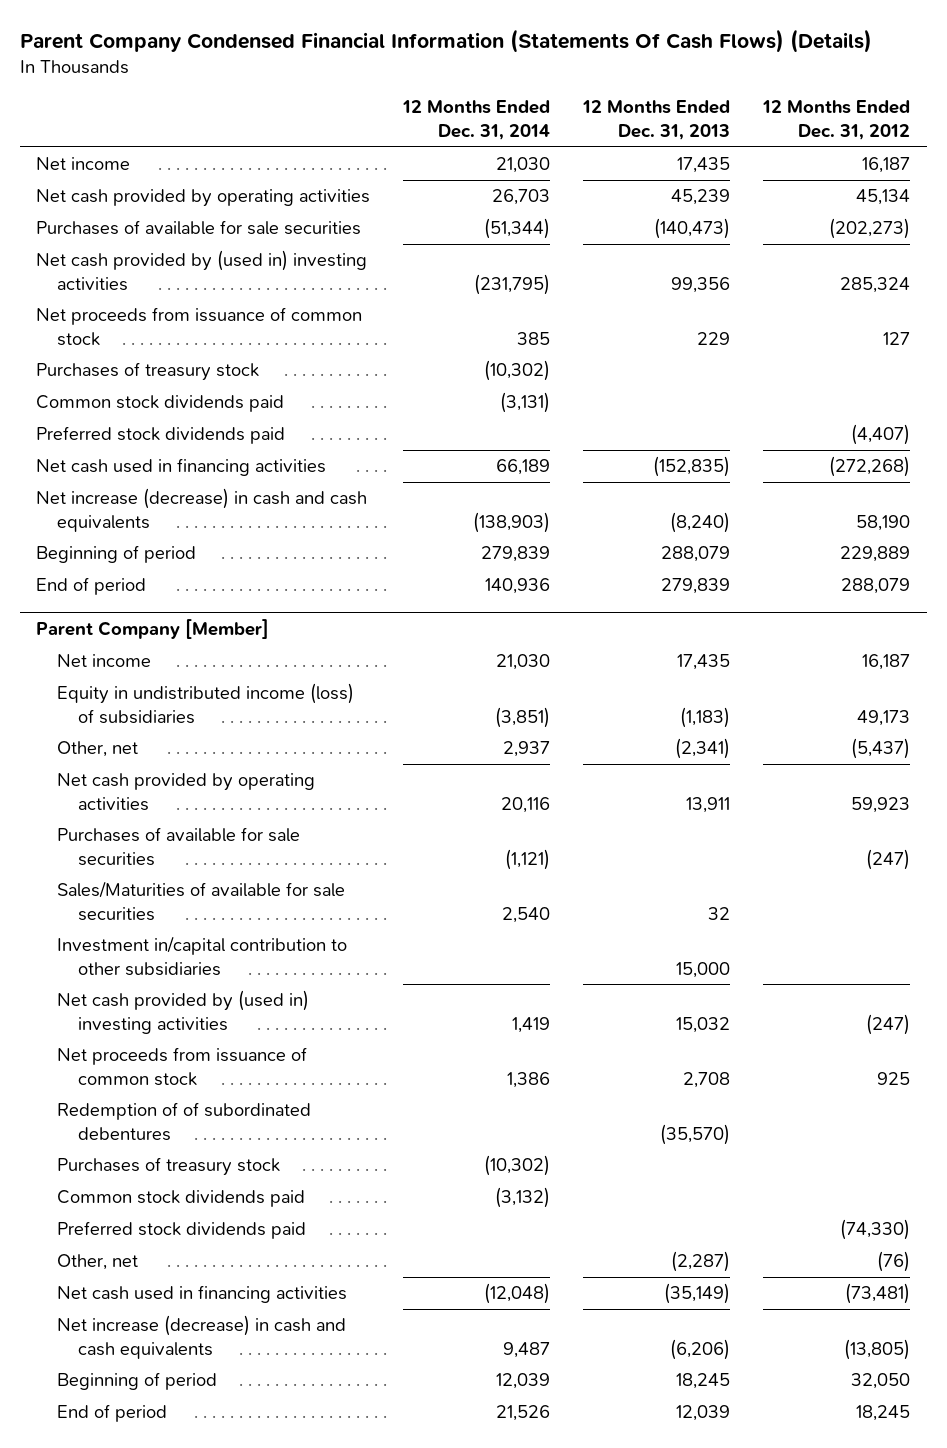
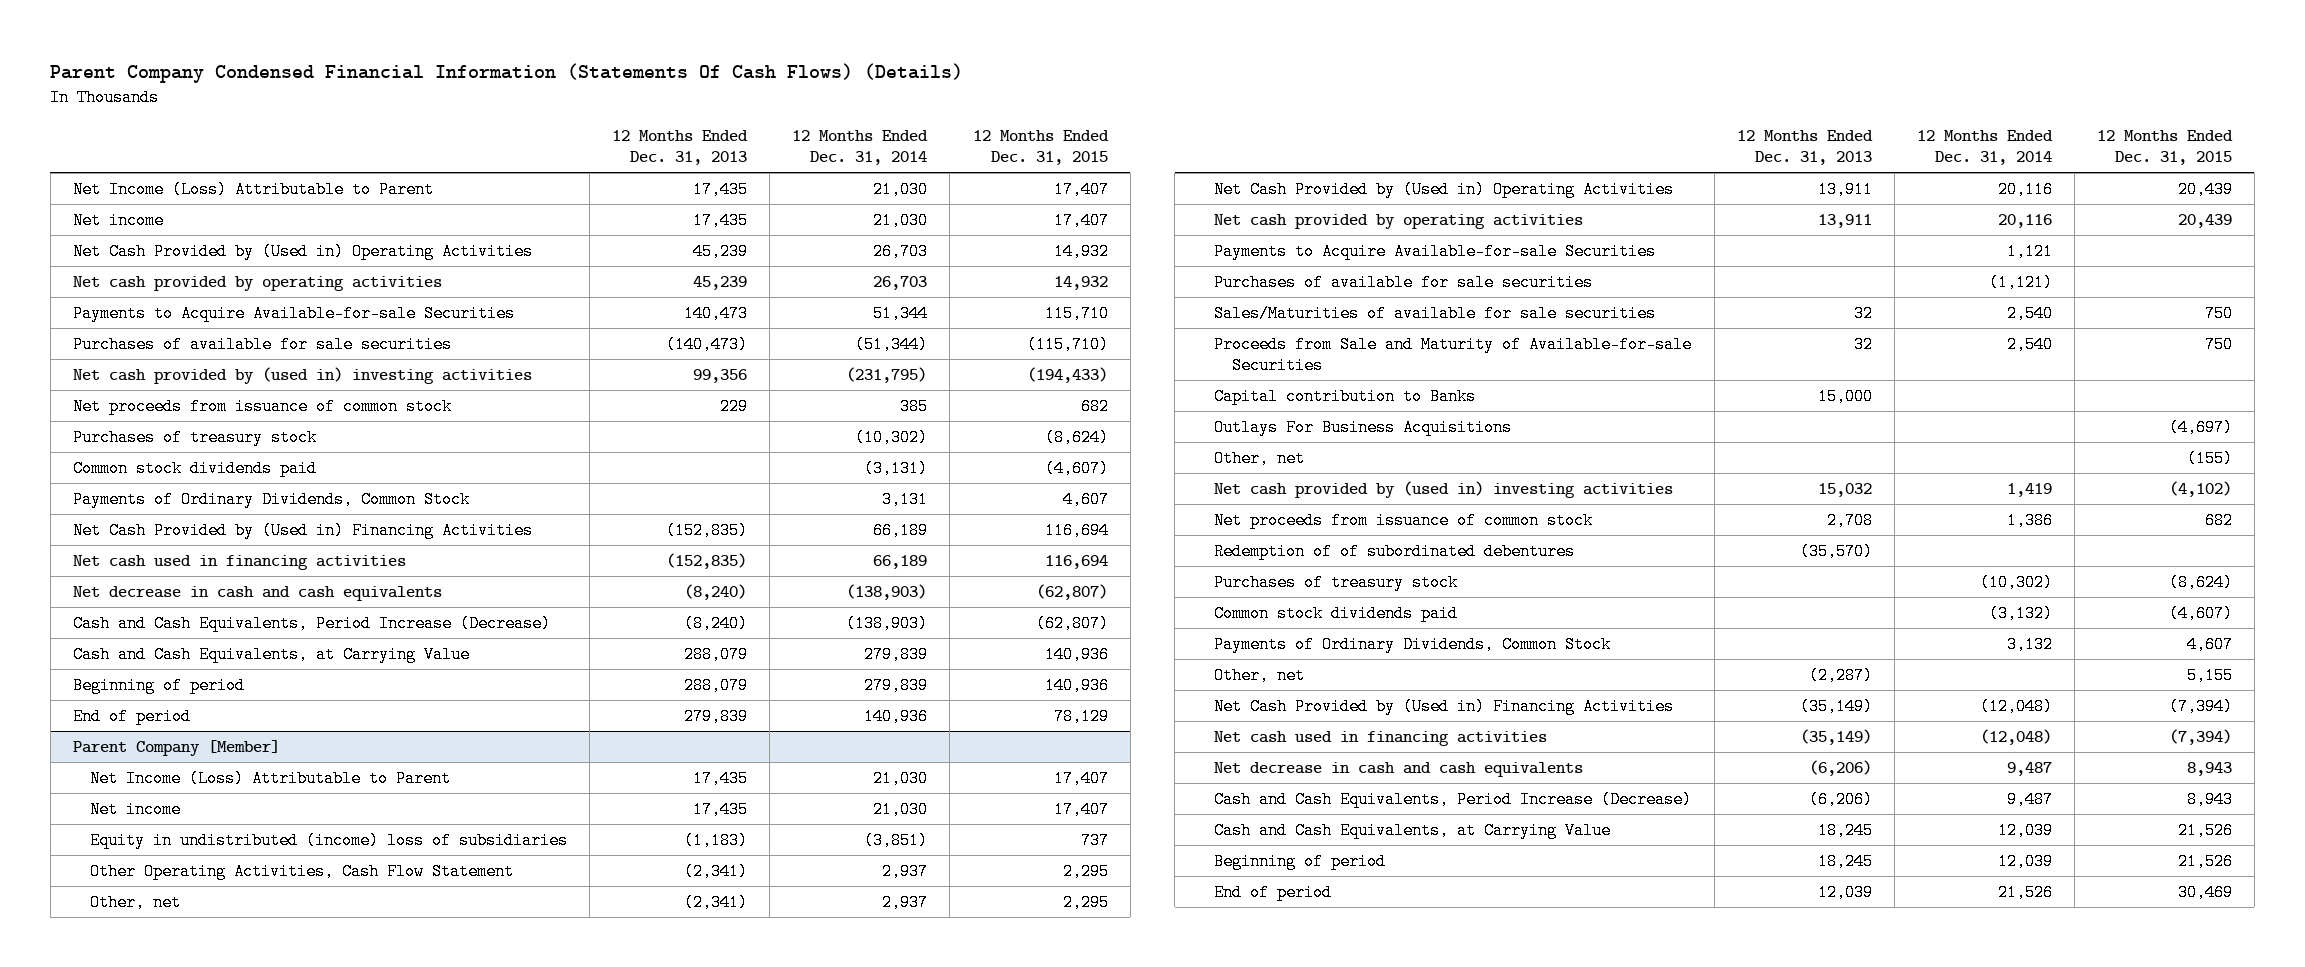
- | 12 Months Ended Dec. 31, 2014 | 12 Months Ended Dec. 31, 2013 | 12 Months Ended Dec. 31, 2012
+ | 12 Months Ended Dec. 31, 2013 | 12 Months Ended Dec. 31, 2014 | 12 Months Ended Dec. 31, 2015
+ Net Income (Loss) Attributable to Parent | 17,435 | 21,030 | 17,407
+ Net Cash Provided by (Used in) Operating Activities | 45,239 | 26,703 | 14,932
+ Payments to Acquire Available-for-sale Securities | 140,473 | 51,344 | 115,710
- Preferred stock dividends paid | | | (4,407)
+ Payments of Ordinary Dividends, Common Stock | | 3,131 | 4,607
+ Net Cash Provided by (Used in) Financing Activities | (152,835) | 66,189 | 116,694
- Net increase (decrease) in cash and cash equivalents | (138,903) | (8,240) | 58,190
+ Net decrease in cash and cash equivalents | (8,240) | (138,903) | (62,807)
+ Cash and Cash Equivalents, Period Increase (Decrease) | (8,240) | (138,903) | (62,807)
+ Cash and Cash Equivalents, at Carrying Value | 288,079 | 279,839 | 140,936
@ Parent Company [Member]
+ Net Income (Loss) Attributable to Parent | 17,435 | 21,030 | 17,407
- Equity in undistributed income (loss) of subsidiaries | (3,851) | (1,183) | 49,173
+ Equity in undistributed (income) loss of subsidiaries | (1,183) | (3,851) | 737
+ Other Operating Activities, Cash Flow Statement | (2,341) | 2,937 | 2,295
+ Net Cash Provided by (Used in) Operating Activities | 13,911 | 20,116 | 20,439
+ Payments to Acquire Available-for-sale Securities | | 1,121 |
- Investment in/capital contribution to other subsidiaries | | 15,000 |
+ Proceeds from Sale and Maturity of Available-for-sale Securities | 32 | 2,540 | 750
+ Capital contribution to Banks | 15,000 | |
+ Outlays For Business Acquisitions | | | (4,697)
+ Other, net | | | (155)
- Preferred stock dividends paid | | | (74,330)
+ Payments of Ordinary Dividends, Common Stock | | 3,132 | 4,607
+ Net Cash Provided by (Used in) Financing Activities | (35,149) | (12,048) | (7,394)
- Net increase (decrease) in cash and cash equivalents | 9,487 | (6,206) | (13,805)
+ Net decrease in cash and cash equivalents | (6,206) | 9,487 | 8,943
+ Cash and Cash Equivalents, Period Increase (Decrease) | (6,206) | 9,487 | 8,943
+ Cash and Cash Equivalents, at Carrying Value | 18,245 | 12,039 | 21,526

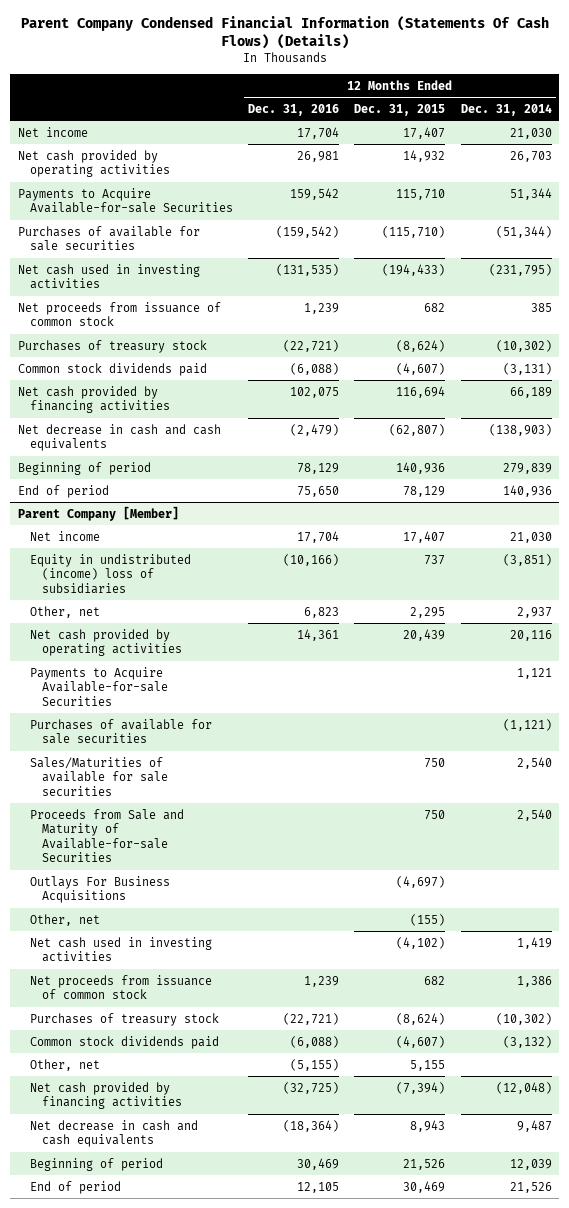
- | 12 Months Ended Dec. 31, 2013 | 12 Months Ended Dec. 31, 2014 | 12 Months Ended Dec. 31, 2015
+ | 12 Months Ended Dec. 31, 2016 | 12 Months Ended Dec. 31, 2015 | 12 Months Ended Dec. 31, 2014
- Net Income (Loss) Attributable to Parent | 17,435 | 21,030 | 17,407
- Net Cash Provided by (Used in) Operating Activities | 45,239 | 26,703 | 14,932
- Net cash provided by (used in) investing activities | 99,356 | (231,795) | (194,433)
+ Net cash used in investing activities | (131,535) | (194,433) | (231,795)
- Payments of Ordinary Dividends, Common Stock | | 3,131 | 4,607
- Net Cash Provided by (Used in) Financing Activities | (152,835) | 66,189 | 116,694
- Net cash used in financing activities | (152,835) | 66,189 | 116,694
+ Net cash provided by financing activities | 102,075 | 116,694 | 66,189
- Cash and Cash Equivalents, Period Increase (Decrease) | (8,240) | (138,903) | (62,807)
- Cash and Cash Equivalents, at Carrying Value | 288,079 | 279,839 | 140,936
@ Parent Company [Member]
- Net Income (Loss) Attributable to Parent | 17,435 | 21,030 | 17,407
- Other Operating Activities, Cash Flow Statement | (2,341) | 2,937 | 2,295
- Net Cash Provided by (Used in) Operating Activities | 13,911 | 20,116 | 20,439
- Capital contribution to Banks | 15,000 | |
- Net cash provided by (used in) investing activities | 15,032 | 1,419 | (4,102)
+ Net cash used in investing activities | | (4,102) | 1,419
- Redemption of of subordinated debentures | (35,570) | |
- Payments of Ordinary Dividends, Common Stock | | 3,132 | 4,607
- Net Cash Provided by (Used in) Financing Activities | (35,149) | (12,048) | (7,394)
- Net cash used in financing activities | (35,149) | (12,048) | (7,394)
+ Net cash provided by financing activities | (32,725) | (7,394) | (12,048)
- Cash and Cash Equivalents, Period Increase (Decrease) | (6,206) | 9,487 | 8,943
- Cash and Cash Equivalents, at Carrying Value | 18,245 | 12,039 | 21,526

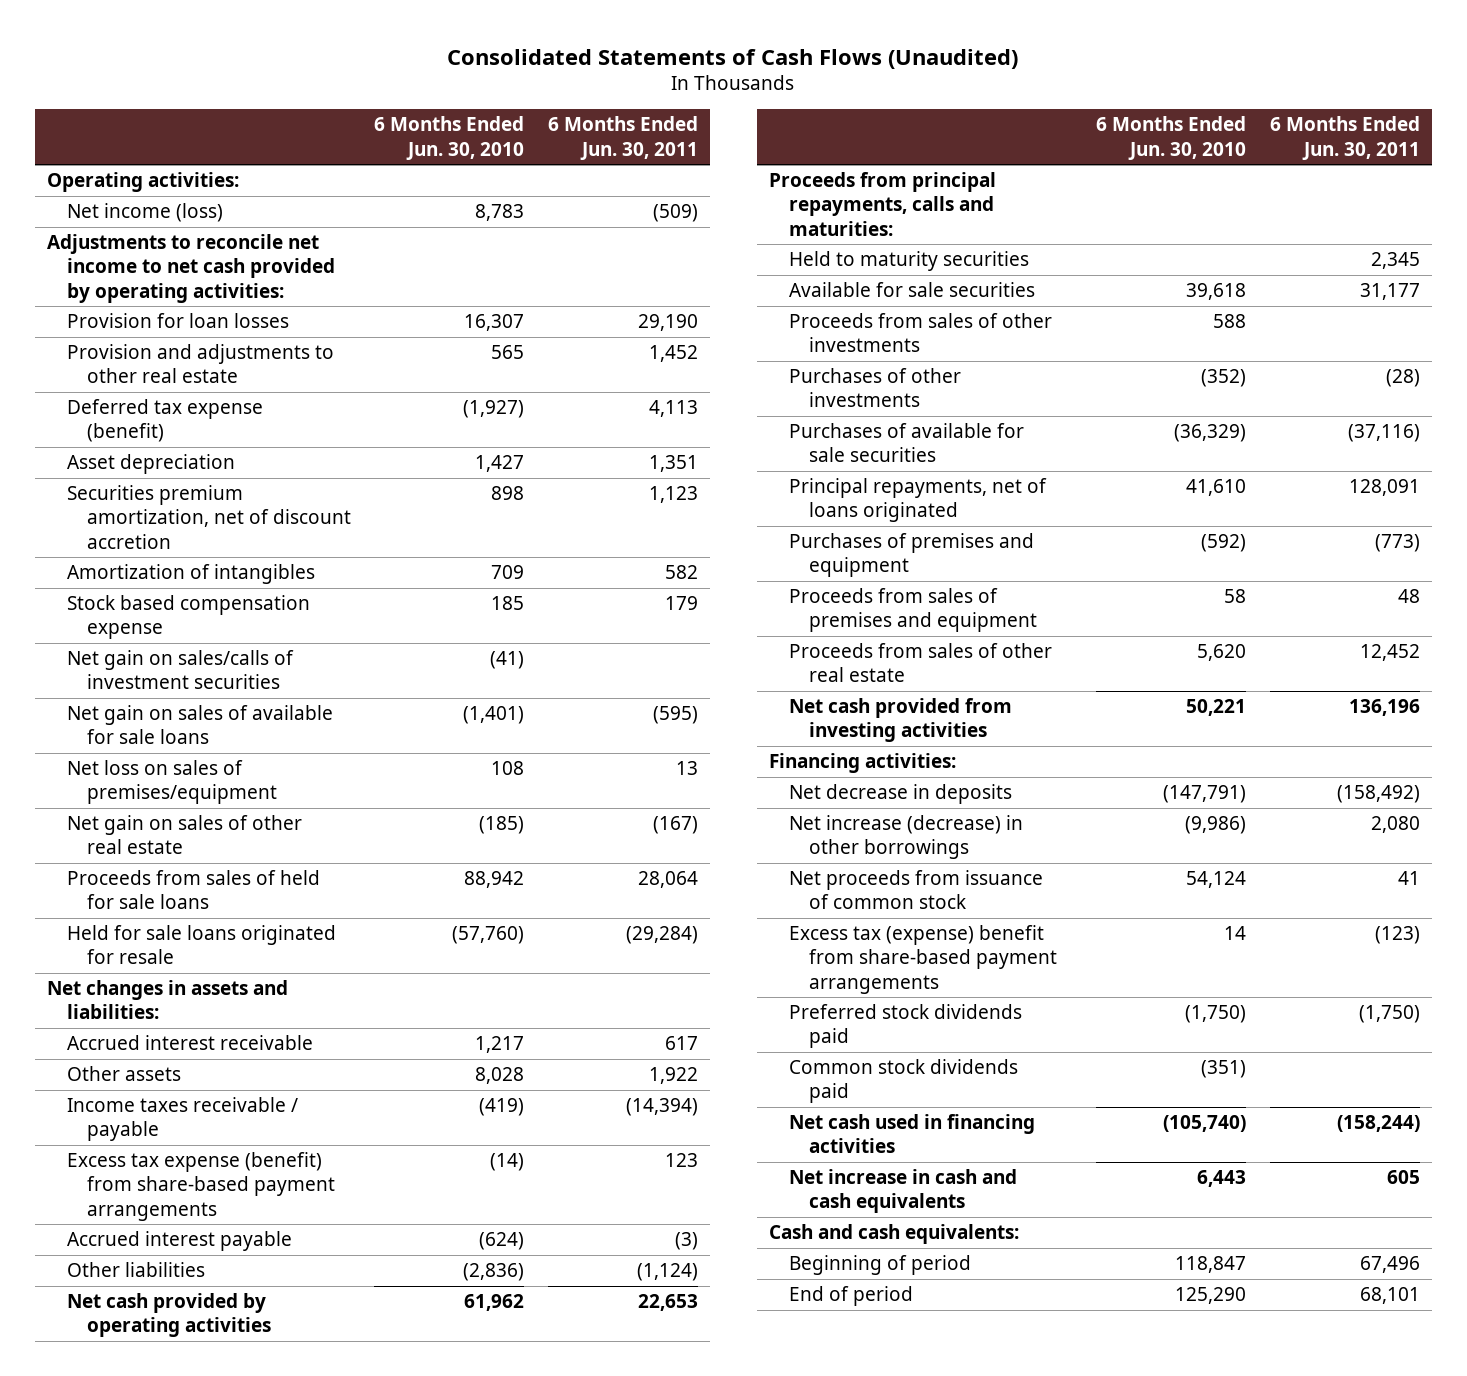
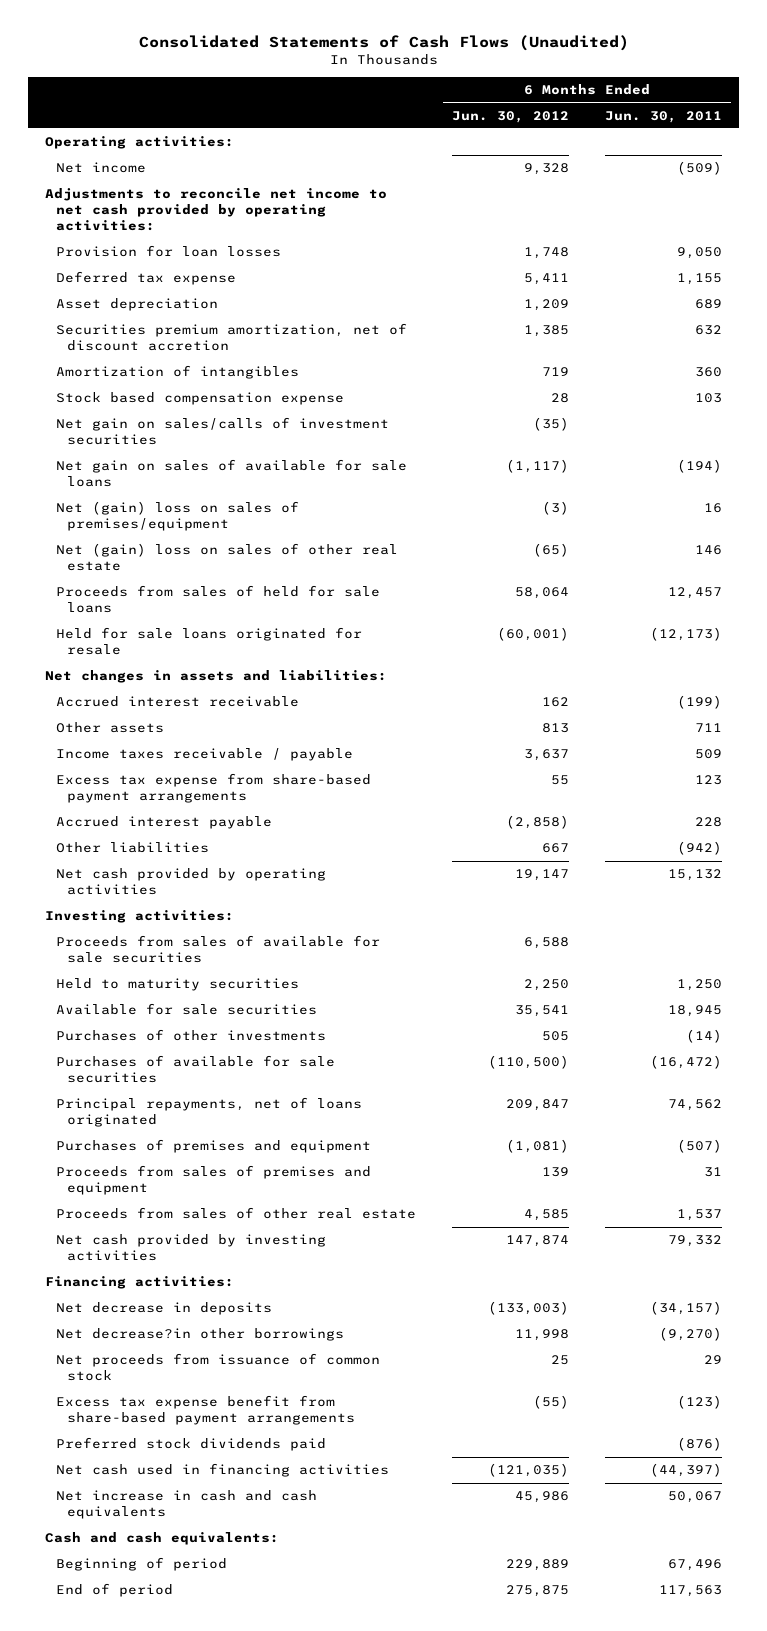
- | 6 Months Ended Jun. 30, 2010 | 6 Months Ended Jun. 30, 2011
+ | 6 Months Ended Jun. 30, 2012 | 6 Months Ended Jun. 30, 2011
- Net income (loss) | 8,783 | (509)
+ Net income | 9,328 | (509)
- Provision for loan losses | 16,307 | 29,190
- Provision and adjustments to other real estate | 565 | 1,452
- Deferred tax expense (benefit) | (1,927) | 4,113
- Asset depreciation | 1,427 | 1,351
- Securities premium amortization, net of discount accretion | 898 | 1,123
- Amortization of intangibles | 709 | 582
- Stock based compensation expense | 185 | 179
+ Provision for loan losses | 1,748 | 9,050
+ Deferred tax expense | 5,411 | 1,155
+ Asset depreciation | 1,209 | 689
+ Securities premium amortization, net of discount accretion | 1,385 | 632
+ Amortization of intangibles | 719 | 360
+ Stock based compensation expense | 28 | 103
- Net gain on sales of available for sale loans | (1,401) | (595)
- Net loss on sales of premises/equipment | 108 | 13
- Net gain on sales of other real estate | (185) | (167)
- Proceeds from sales of held for sale loans | 88,942 | 28,064
- Held for sale loans originated for resale | (57,760) | (29,284)
+ Net gain on sales of available for sale loans | (1,117) | (194)
+ Net (gain) loss on sales of premises/equipment | (3) | 16
+ Net (gain) loss on sales of other real estate | (65) | 146
+ Proceeds from sales of held for sale loans | 58,064 | 12,457
+ Held for sale loans originated for resale | (60,001) | (12,173)
- Accrued interest receivable | 1,217 | 617
- Other assets | 8,028 | 1,922
- Income taxes receivable / payable | (419) | (14,394)
- Excess tax expense (benefit) from share-based payment arrangements | (14) | 123
- Accrued interest payable | (624) | (3)
- Other liabilities | (2,836) | (1,124)
- Net cash provided by operating activities | 61,962 | 22,653
- Proceeds from principal repayments, calls and maturities:
- Held to maturity securities | | 2,345
- Available for sale securities | 39,618 | 31,177
- Proceeds from sales of other investments | 588 |
- Purchases of other investments | (352) | (28)
- Purchases of available for sale securities | (36,329) | (37,116)
- Principal repayments, net of loans originated | 41,610 | 128,091
- Purchases of premises and equipment | (592) | (773)
- Proceeds from sales of premises and equipment | 58 | 48
- Proceeds from sales of other real estate | 5,620 | 12,452
- Net cash provided from investing activities | 50,221 | 136,196
+ Accrued interest receivable | 162 | (199)
+ Other assets | 813 | 711
+ Income taxes receivable / payable | 3,637 | 509
+ Excess tax expense from share-based payment arrangements | 55 | 123
+ Accrued interest payable | (2,858) | 228
+ Other liabilities | 667 | (942)
+ Net cash provided by operating activities | 19,147 | 15,132
+ Investing activities:
+ Proceeds from sales of available for sale securities | 6,588 |
+ Held to maturity securities | 2,250 | 1,250
+ Available for sale securities | 35,541 | 18,945
+ Purchases of other investments | 505 | (14)
+ Purchases of available for sale securities | (110,500) | (16,472)
+ Principal repayments, net of loans originated | 209,847 | 74,562
+ Purchases of premises and equipment | (1,081) | (507)
+ Proceeds from sales of premises and equipment | 139 | 31
+ Proceeds from sales of other real estate | 4,585 | 1,537
+ Net cash provided by investing activities | 147,874 | 79,332
- Net decrease in deposits | (147,791) | (158,492)
- Net increase (decrease) in other borrowings | (9,986) | 2,080
- Net proceeds from issuance of common stock | 54,124 | 41
- Excess tax (expense) benefit from share-based payment arrangements | 14 | (123)
- Preferred stock dividends paid | (1,750) | (1,750)
- Common stock dividends paid | (351) |
- Net cash used in financing activities | (105,740) | (158,244)
- Net increase in cash and cash equivalents | 6,443 | 605
+ Net decrease in deposits | (133,003) | (34,157)
+ Net decrease?in other borrowings | 11,998 | (9,270)
+ Net proceeds from issuance of common stock | 25 | 29
+ Excess tax expense benefit from share-based payment arrangements | (55) | (123)
+ Preferred stock dividends paid | | (876)
+ Net cash used in financing activities | (121,035) | (44,397)
+ Net increase in cash and cash equivalents | 45,986 | 50,067
- End of period | 125,290 | 68,101
+ End of period | 275,875 | 117,563

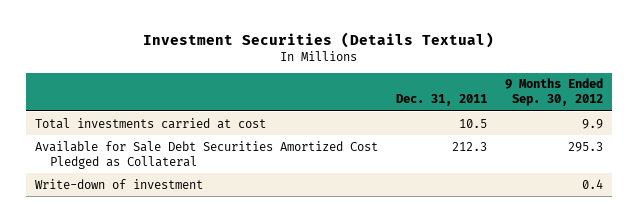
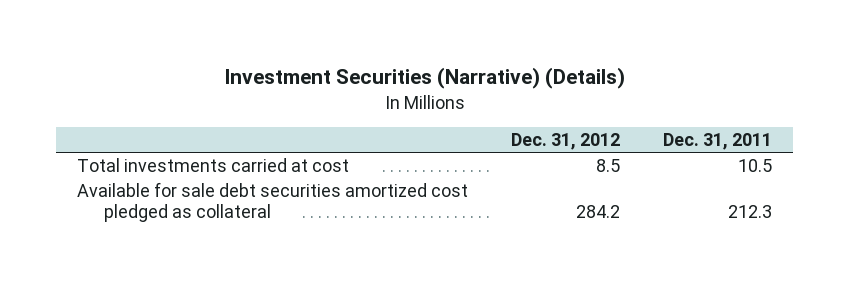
- Investment Securities (Details Textual)
+ Investment Securities (Narrative) (Details)
- | Dec. 31, 2011 | 9 Months Ended Sep. 30, 2012
+ | Dec. 31, 2012 | Dec. 31, 2011
- Available for Sale Debt Securities Amortized Cost Pledged as Collateral | 212.3 | 295.3
- Write-down of investment | | 0.4
+ Available for sale debt securities amortized cost pledged as collateral | 284.2 | 212.3

